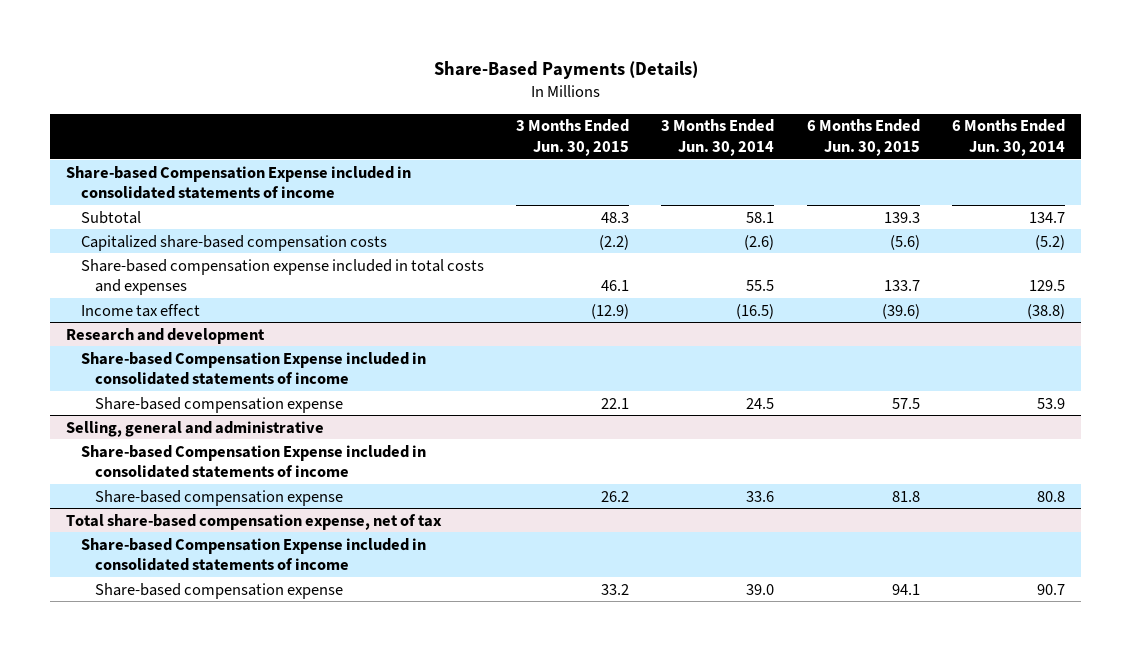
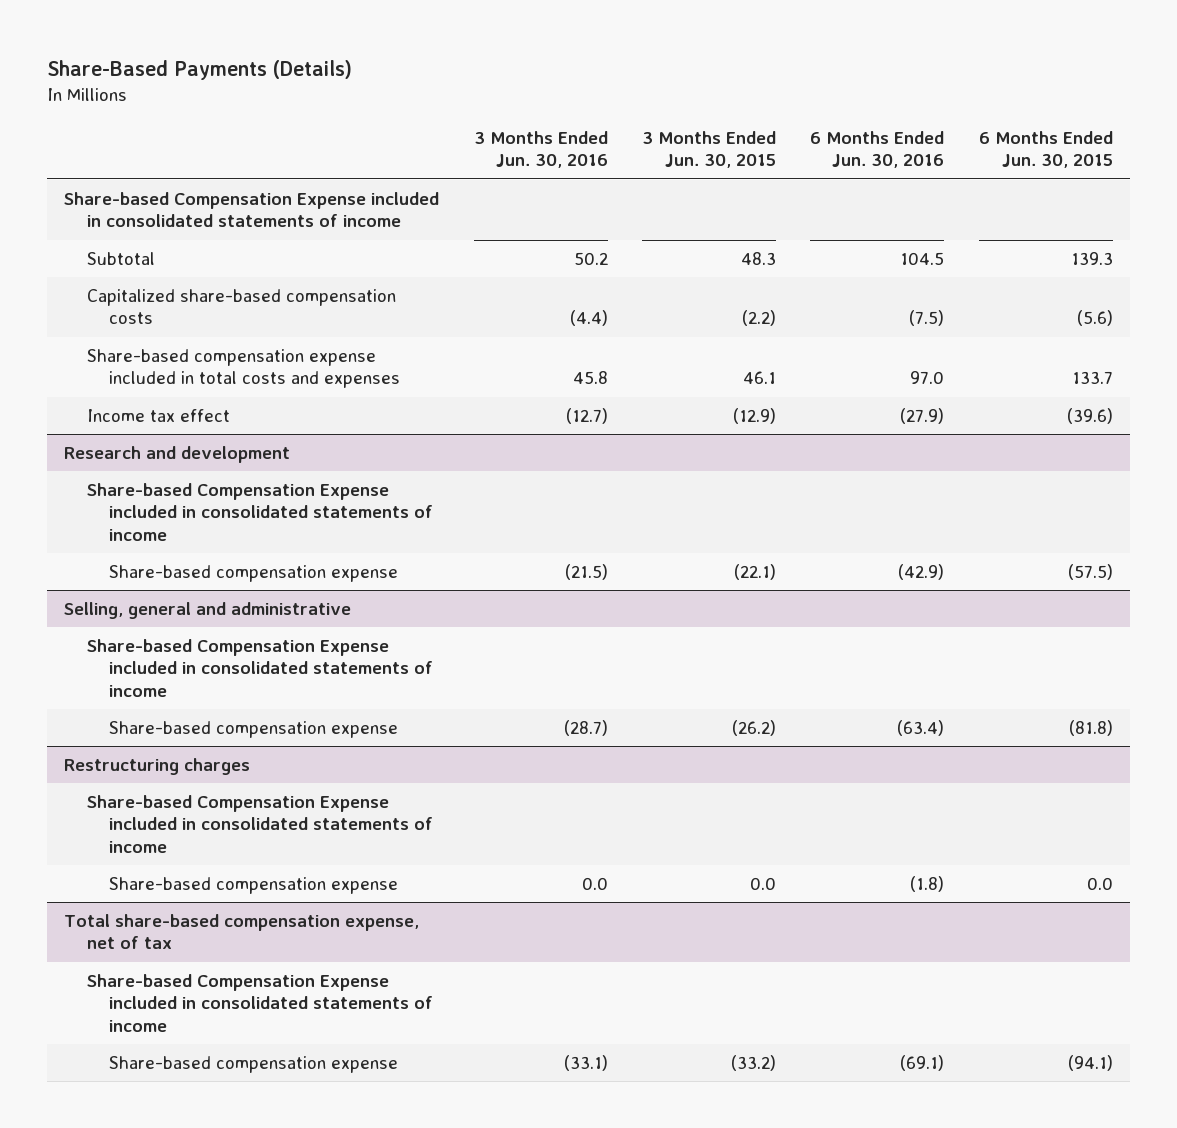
- | 3 Months Ended Jun. 30, 2015 | 3 Months Ended Jun. 30, 2014 | 6 Months Ended Jun. 30, 2015 | 6 Months Ended Jun. 30, 2014
+ | 3 Months Ended Jun. 30, 2016 | 3 Months Ended Jun. 30, 2015 | 6 Months Ended Jun. 30, 2016 | 6 Months Ended Jun. 30, 2015
@ Research and development
- Share-based compensation expense | 22.1 | 24.5 | 57.5 | 53.9
+ Share-based compensation expense | (21.5) | (22.1) | (42.9) | (57.5)
@ Selling, general and administrative
- Share-based compensation expense | 26.2 | 33.6 | 81.8 | 80.8
+ Share-based compensation expense | (28.7) | (26.2) | (63.4) | (81.8)
+ Restructuring charges
+ Share-based Compensation Expense included in consolidated statements of income
+ Share-based compensation expense | 0.0 | 0.0 | (1.8) | 0.0
@ Total share-based compensation expense, net of tax
- Share-based compensation expense | 33.2 | 39.0 | 94.1 | 90.7
+ Share-based compensation expense | (33.1) | (33.2) | (69.1) | (94.1)

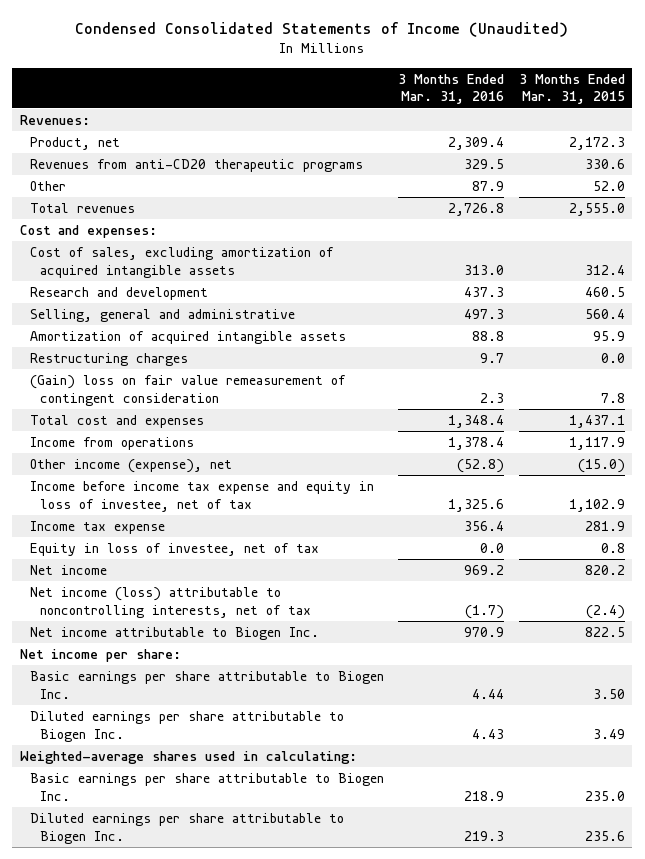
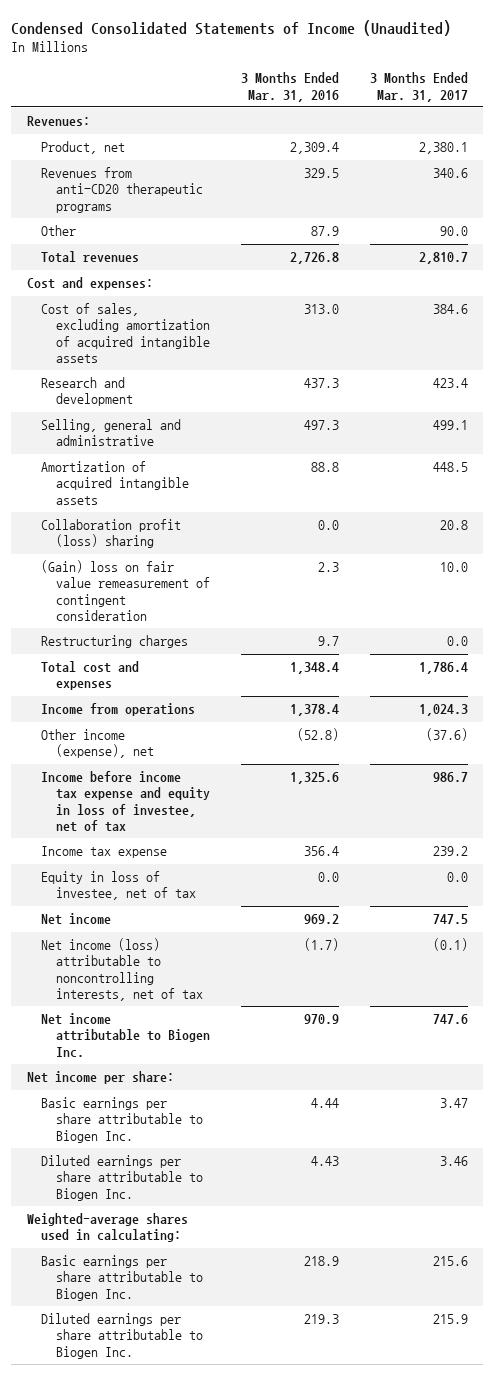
- | 3 Months Ended Mar. 31, 2016 | 3 Months Ended Mar. 31, 2015
+ | 3 Months Ended Mar. 31, 2016 | 3 Months Ended Mar. 31, 2017
+ Collaboration profit (loss) sharing | 0.0 | 20.8
moved down: Restructuring charges | 9.7 | 0.0

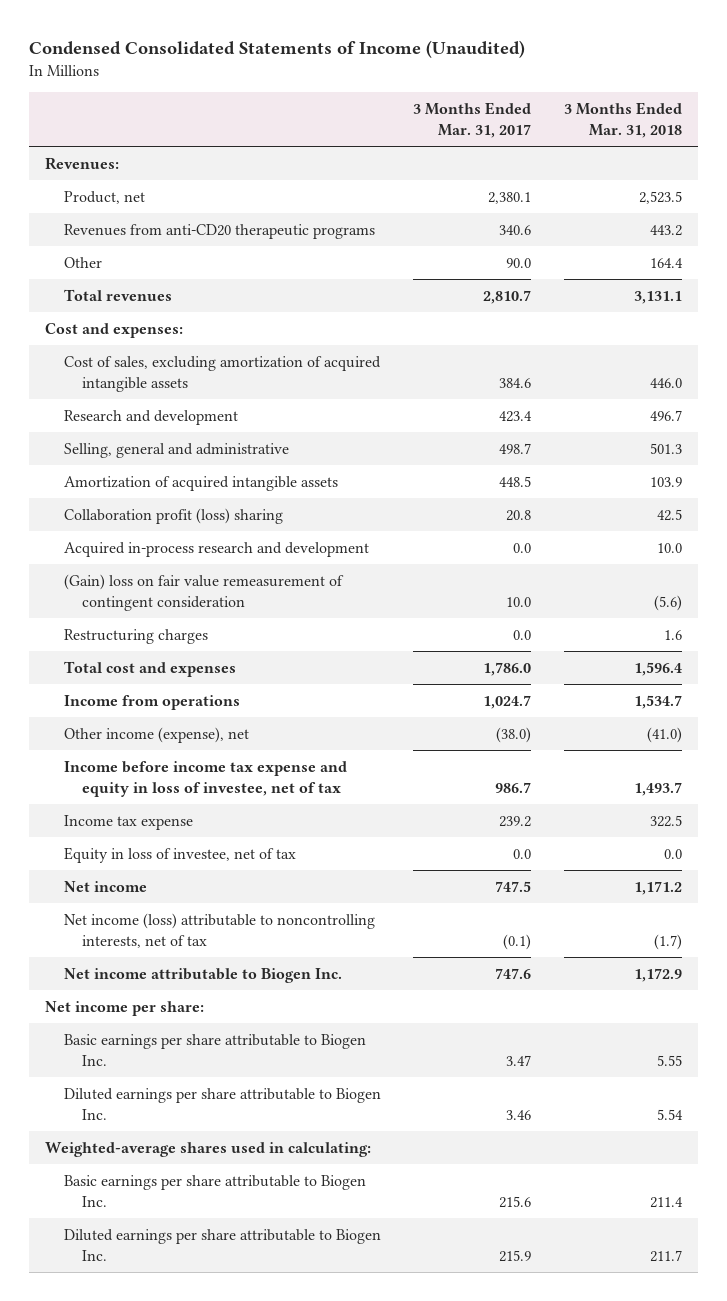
- | 3 Months Ended Mar. 31, 2016 | 3 Months Ended Mar. 31, 2017
+ | 3 Months Ended Mar. 31, 2017 | 3 Months Ended Mar. 31, 2018
- Selling, general and administrative | 497.3 | 499.1
+ Selling, general and administrative | 498.7 | 501.3
+ Acquired in-process research and development | 0.0 | 10.0
- Total cost and expenses | 1,348.4 | 1,786.4
- Income from operations | 1,378.4 | 1,024.3
- Other income (expense), net | (52.8) | (37.6)
+ Total cost and expenses | 1,786.0 | 1,596.4
+ Income from operations | 1,024.7 | 1,534.7
+ Other income (expense), net | (38.0) | (41.0)

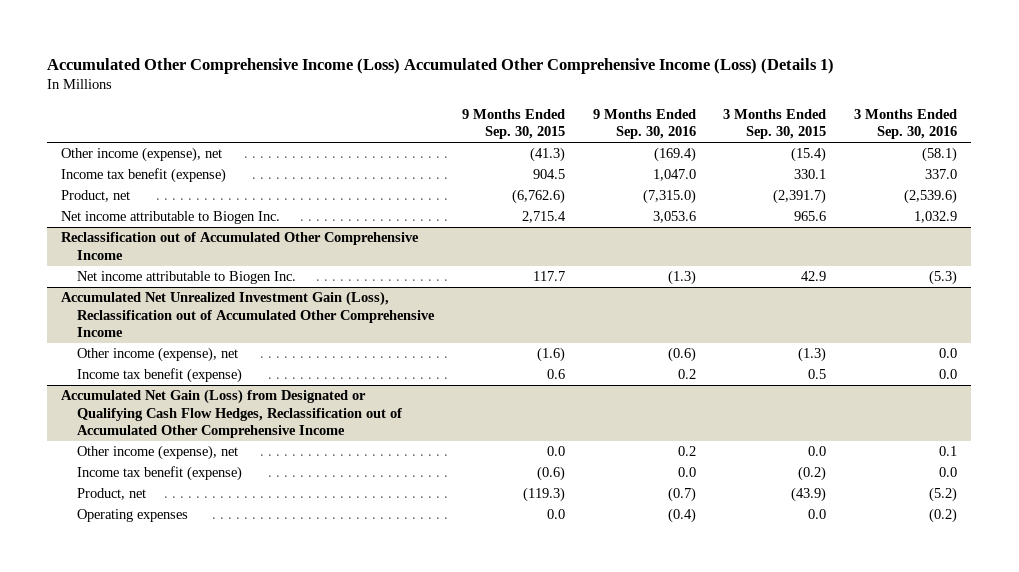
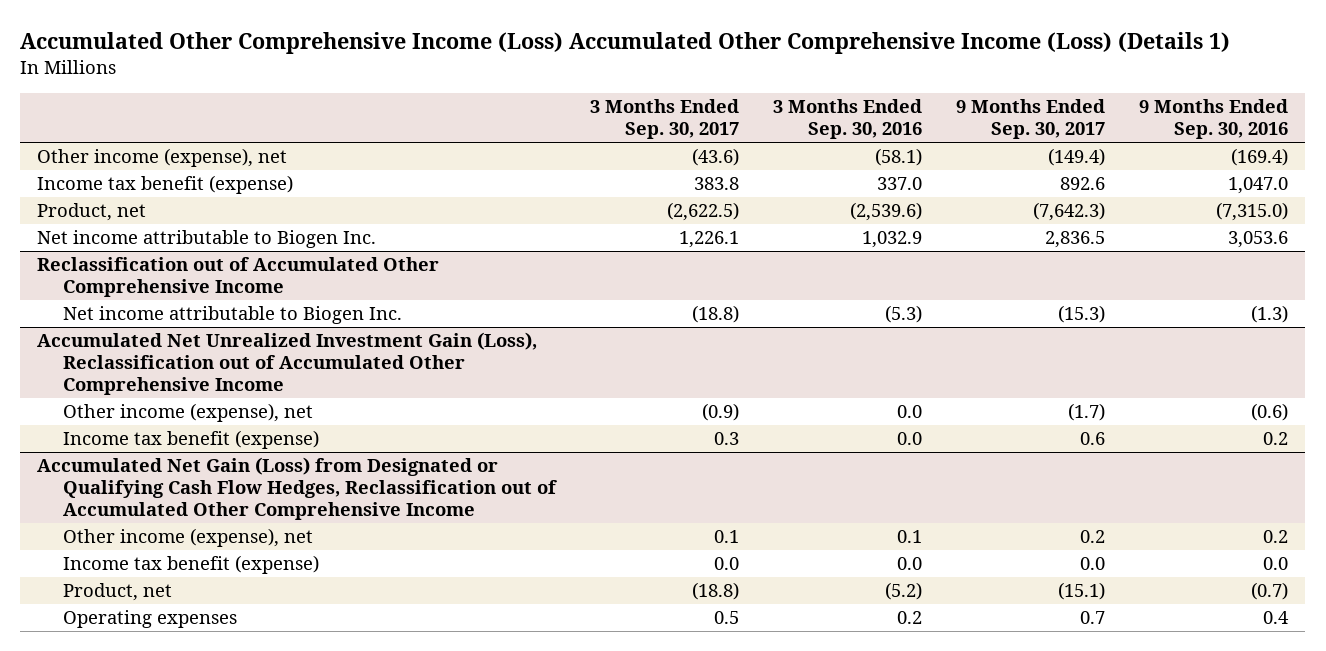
- | 9 Months Ended Sep. 30, 2015 | 9 Months Ended Sep. 30, 2016 | 3 Months Ended Sep. 30, 2015 | 3 Months Ended Sep. 30, 2016
+ | 3 Months Ended Sep. 30, 2017 | 3 Months Ended Sep. 30, 2016 | 9 Months Ended Sep. 30, 2017 | 9 Months Ended Sep. 30, 2016
@ Accumulated Net Gain (Loss) from Designated or Qualifying Cash Flow Hedges, Reclassification out of Accumulated Other Comprehensive Income
- Operating expenses | 0.0 | (0.4) | 0.0 | (0.2)
+ Operating expenses | 0.5 | 0.2 | 0.7 | 0.4

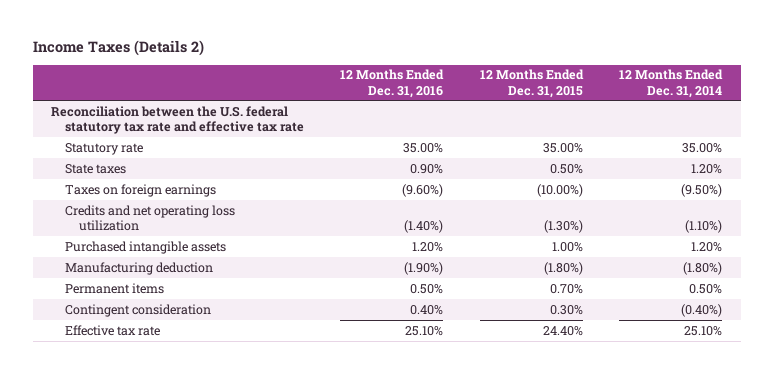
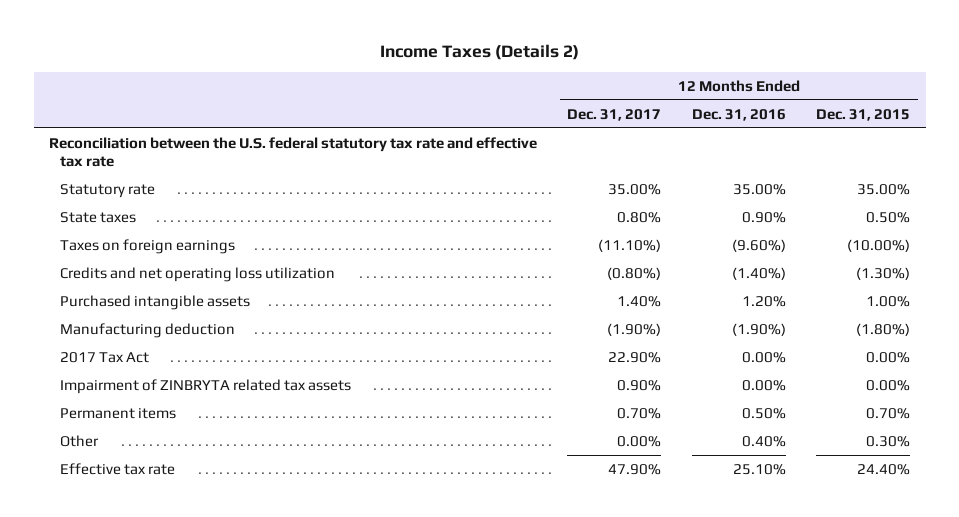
- | 12 Months Ended Dec. 31, 2016 | 12 Months Ended Dec. 31, 2015 | 12 Months Ended Dec. 31, 2014
+ | 12 Months Ended Dec. 31, 2017 | 12 Months Ended Dec. 31, 2016 | 12 Months Ended Dec. 31, 2015
+ 2017 Tax Act | 22.90% | 0.00% | 0.00%
+ Impairment of ZINBRYTA related tax assets | 0.90% | 0.00% | 0.00%
- Contingent consideration | 0.40% | 0.30% | (0.40%)
+ Other | 0.00% | 0.40% | 0.30%

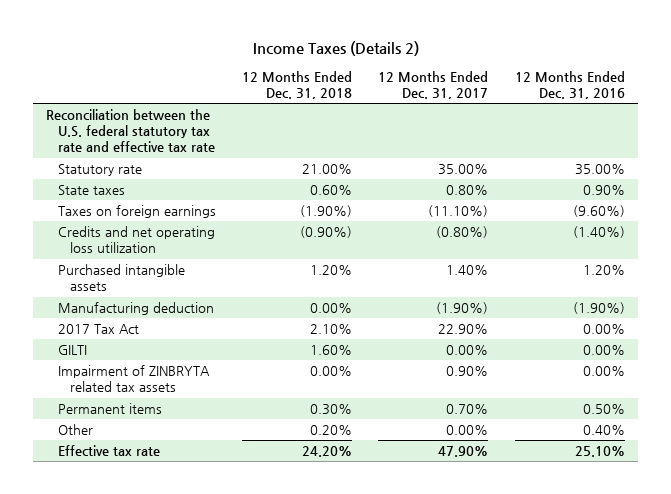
- | 12 Months Ended Dec. 31, 2017 | 12 Months Ended Dec. 31, 2016 | 12 Months Ended Dec. 31, 2015
+ | 12 Months Ended Dec. 31, 2018 | 12 Months Ended Dec. 31, 2017 | 12 Months Ended Dec. 31, 2016
+ GILTI | 1.60% | 0.00% | 0.00%

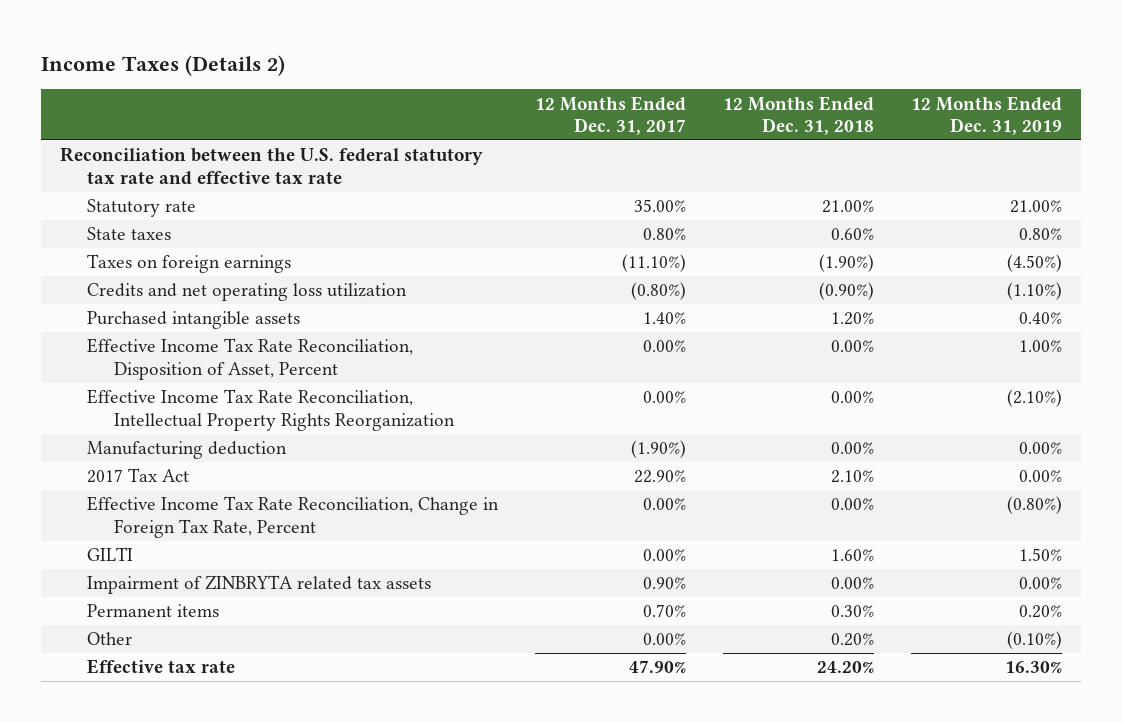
- | 12 Months Ended Dec. 31, 2018 | 12 Months Ended Dec. 31, 2017 | 12 Months Ended Dec. 31, 2016
+ | 12 Months Ended Dec. 31, 2017 | 12 Months Ended Dec. 31, 2018 | 12 Months Ended Dec. 31, 2019
+ Effective Income Tax Rate Reconciliation, Disposition of Asset, Percent | 0.00% | 0.00% | 1.00%
+ Effective Income Tax Rate Reconciliation, Intellectual Property Rights Reorganization | 0.00% | 0.00% | (2.10%)
+ Effective Income Tax Rate Reconciliation, Change in Foreign Tax Rate, Percent | 0.00% | 0.00% | (0.80%)

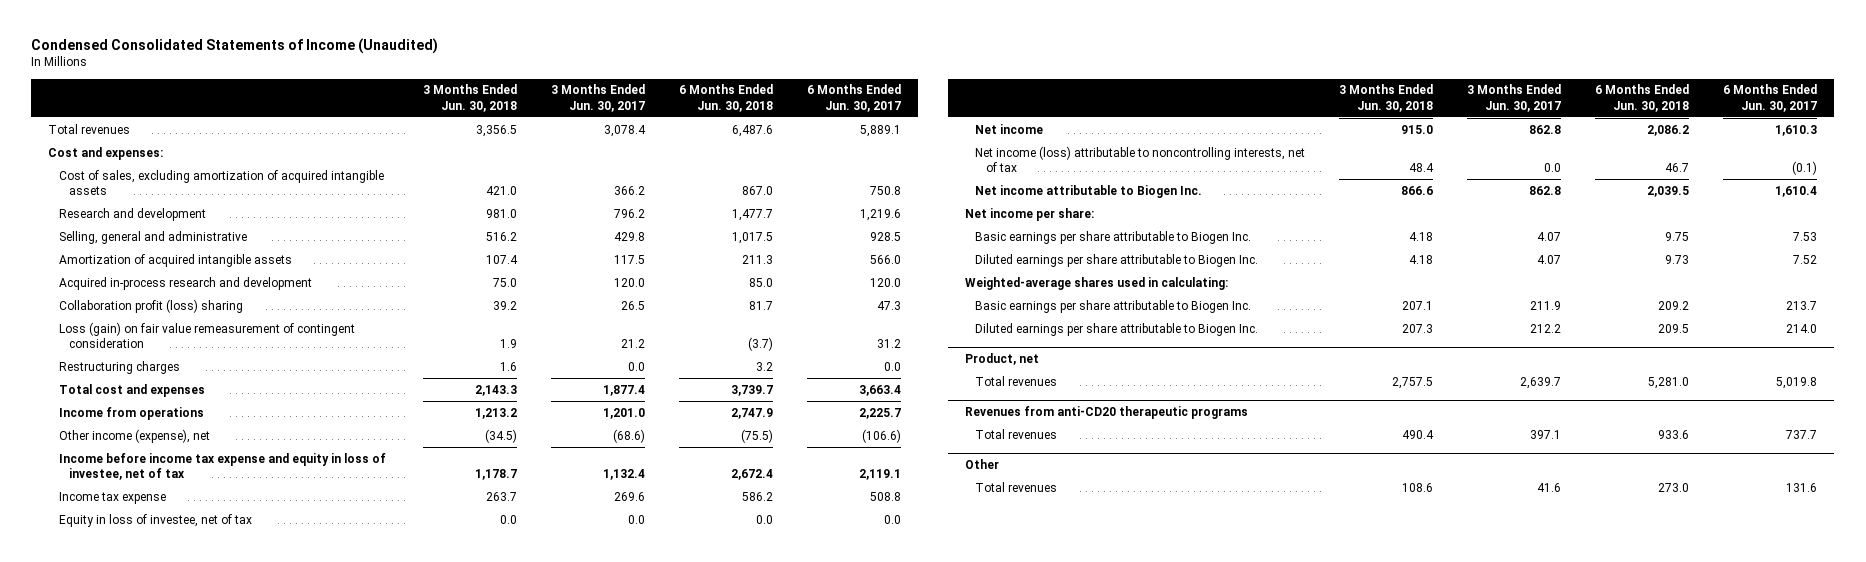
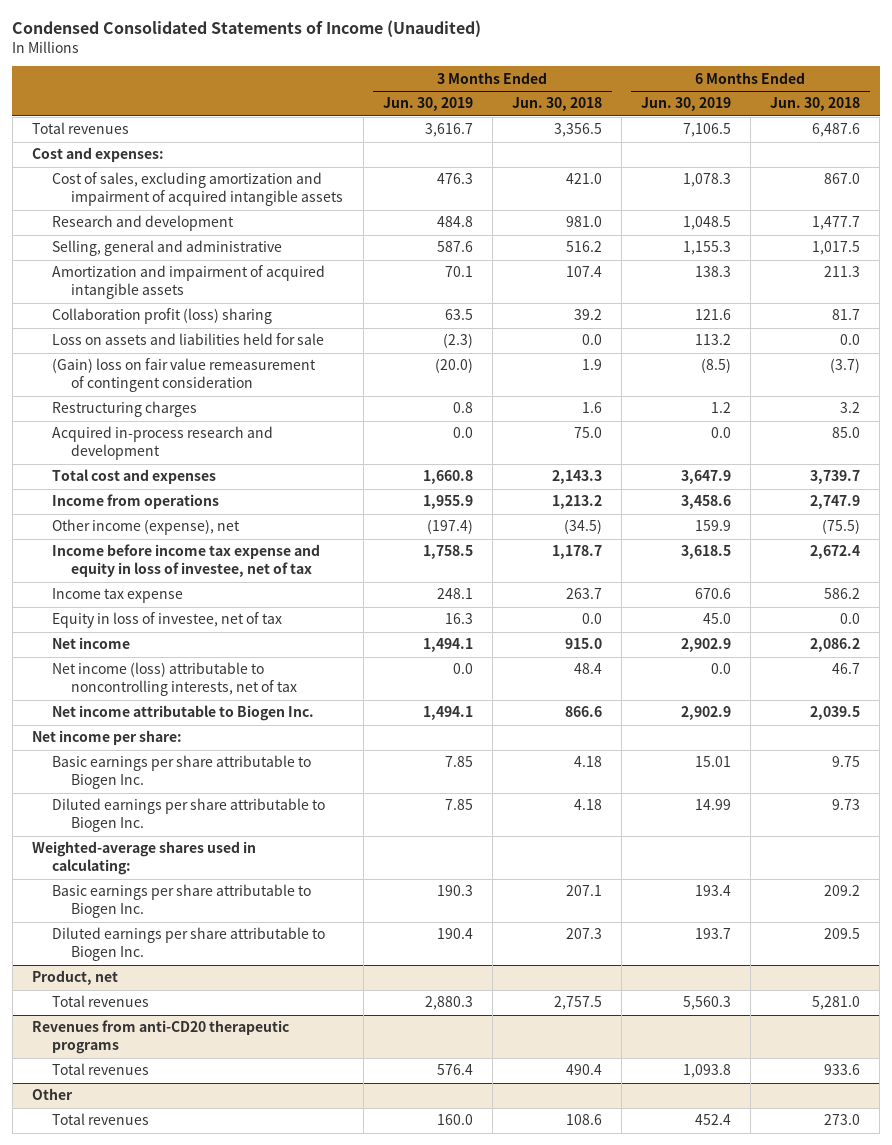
- | 3 Months Ended Jun. 30, 2018 | 3 Months Ended Jun. 30, 2017 | 6 Months Ended Jun. 30, 2018 | 6 Months Ended Jun. 30, 2017
+ | 3 Months Ended Jun. 30, 2019 | 3 Months Ended Jun. 30, 2018 | 6 Months Ended Jun. 30, 2019 | 6 Months Ended Jun. 30, 2018
- Cost of sales, excluding amortization of acquired intangible assets | 421.0 | 366.2 | 867.0 | 750.8
+ Cost of sales, excluding amortization and impairment of acquired intangible assets | 476.3 | 421.0 | 1,078.3 | 867.0
- Amortization of acquired intangible assets | 107.4 | 117.5 | 211.3 | 566.0
+ Amortization and impairment of acquired intangible assets | 70.1 | 107.4 | 138.3 | 211.3
- Loss (gain) on fair value remeasurement of contingent consideration | 1.9 | 21.2 | (3.7) | 31.2
+ Loss on assets and liabilities held for sale | (2.3) | 0.0 | 113.2 | 0.0
+ (Gain) loss on fair value remeasurement of contingent consideration | (20.0) | 1.9 | (8.5) | (3.7)
moved down: Acquired in-process research and development | 0.0 | 75.0 | 0.0 | 85.0

